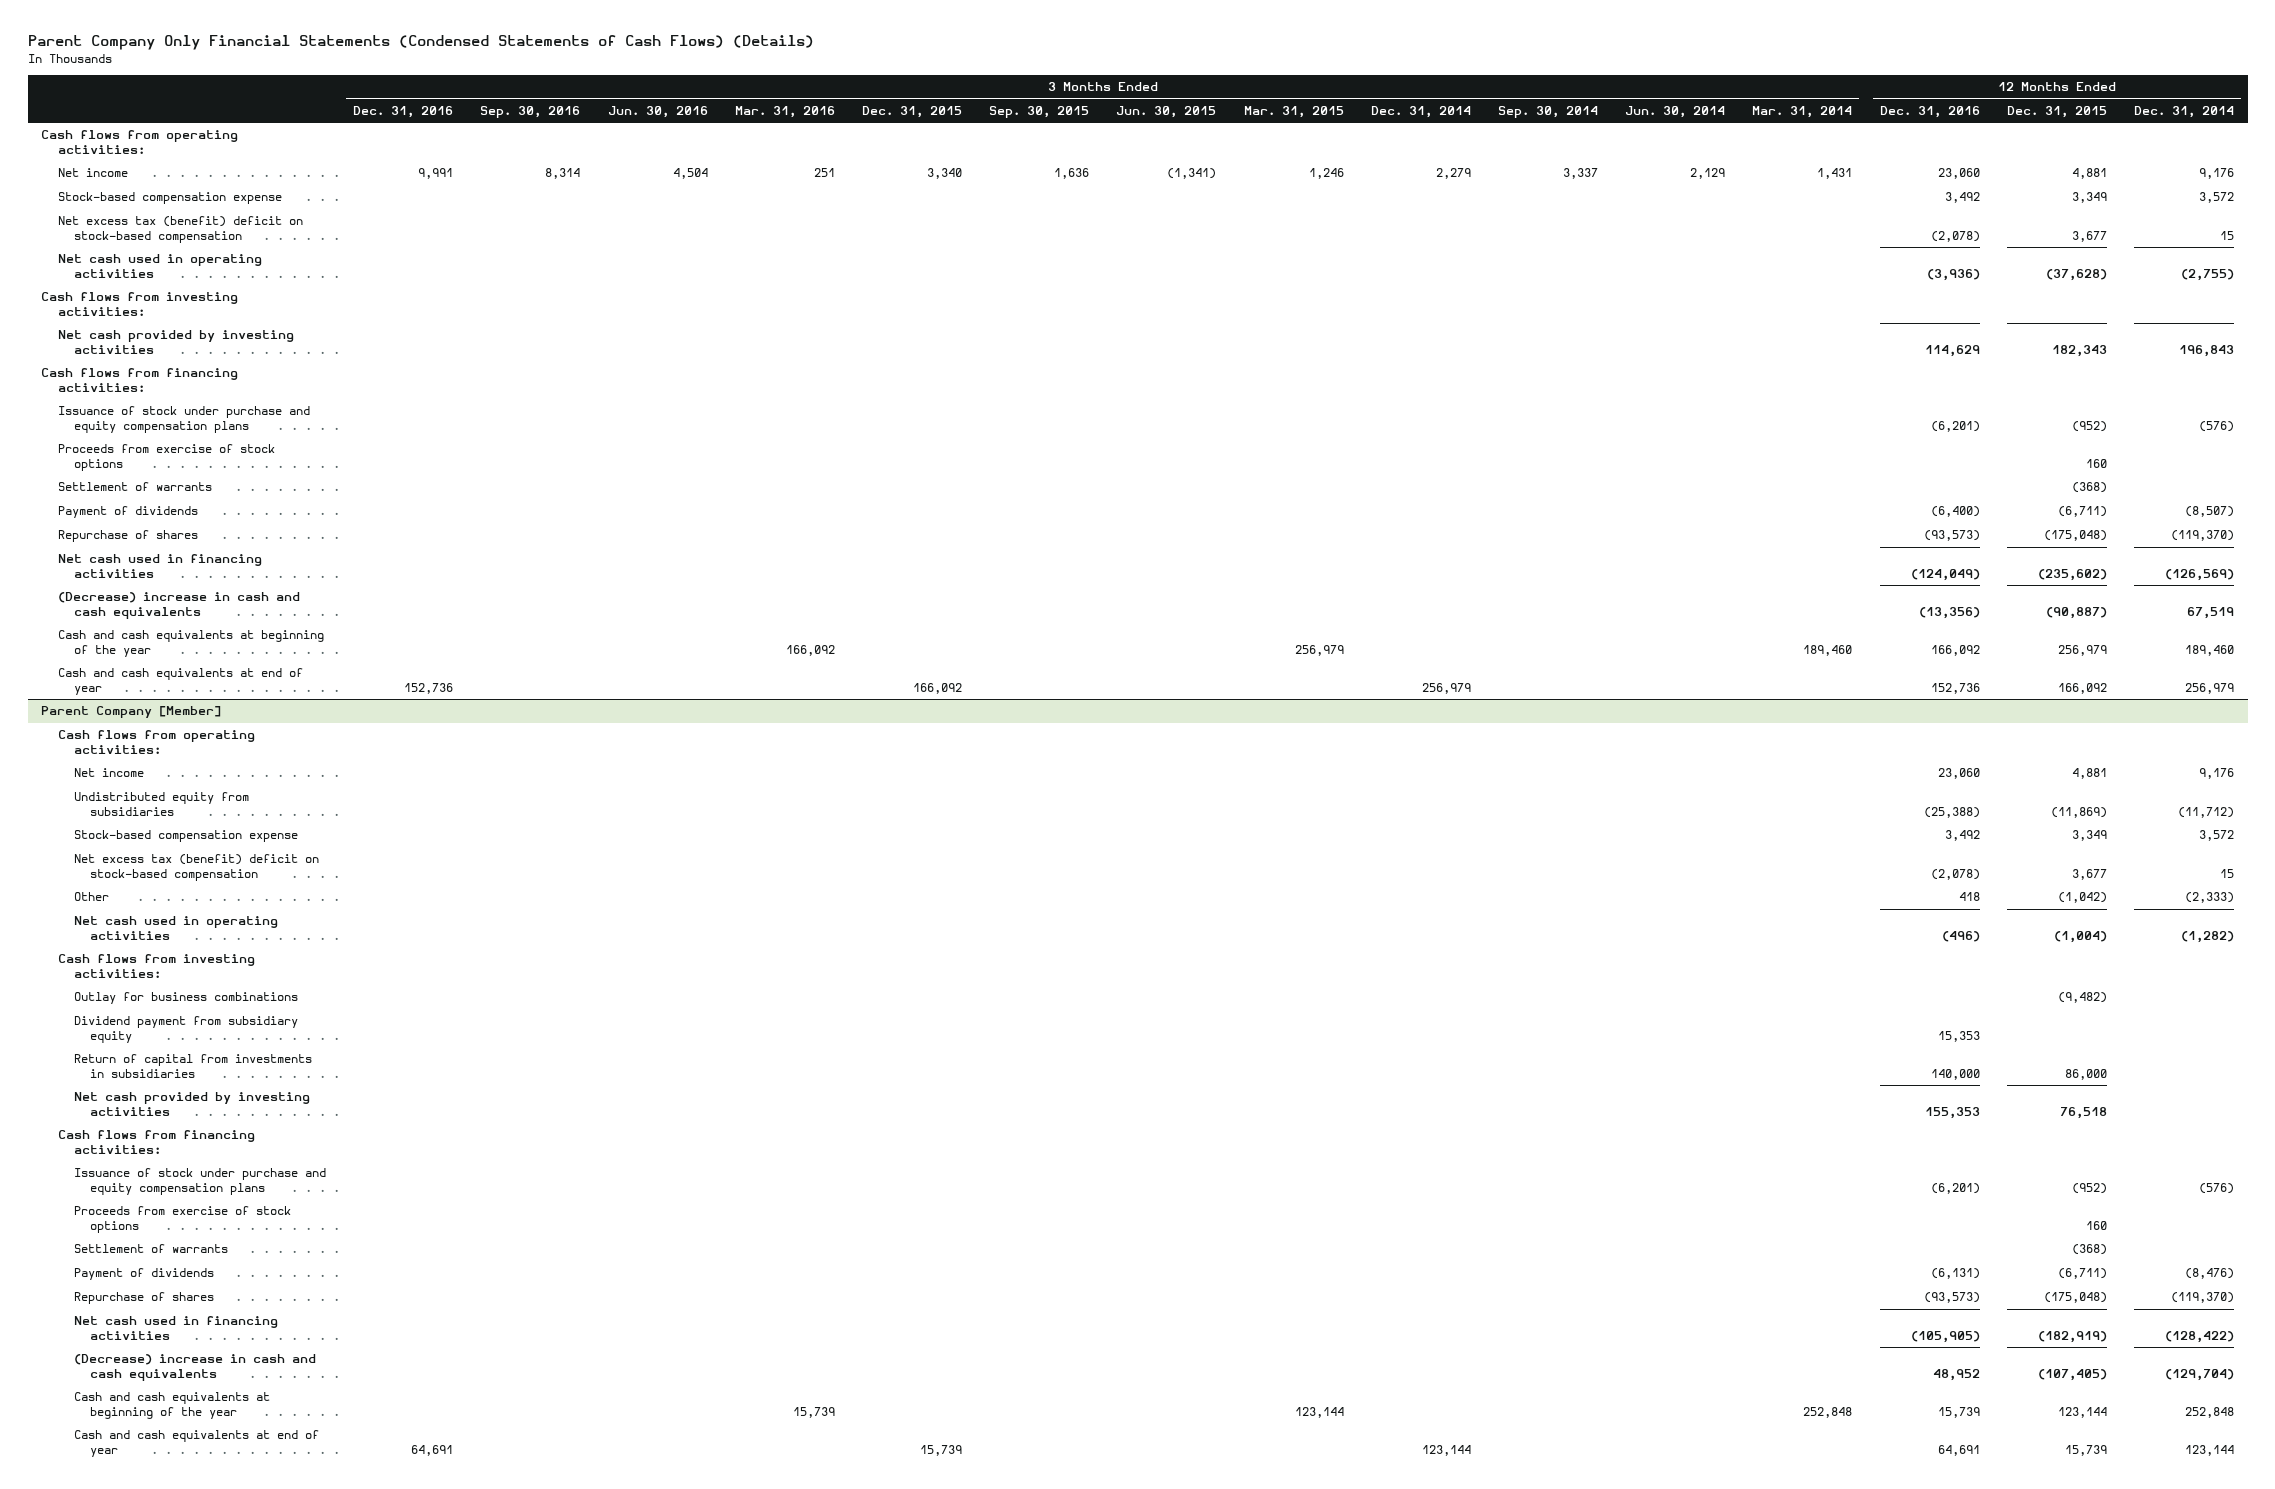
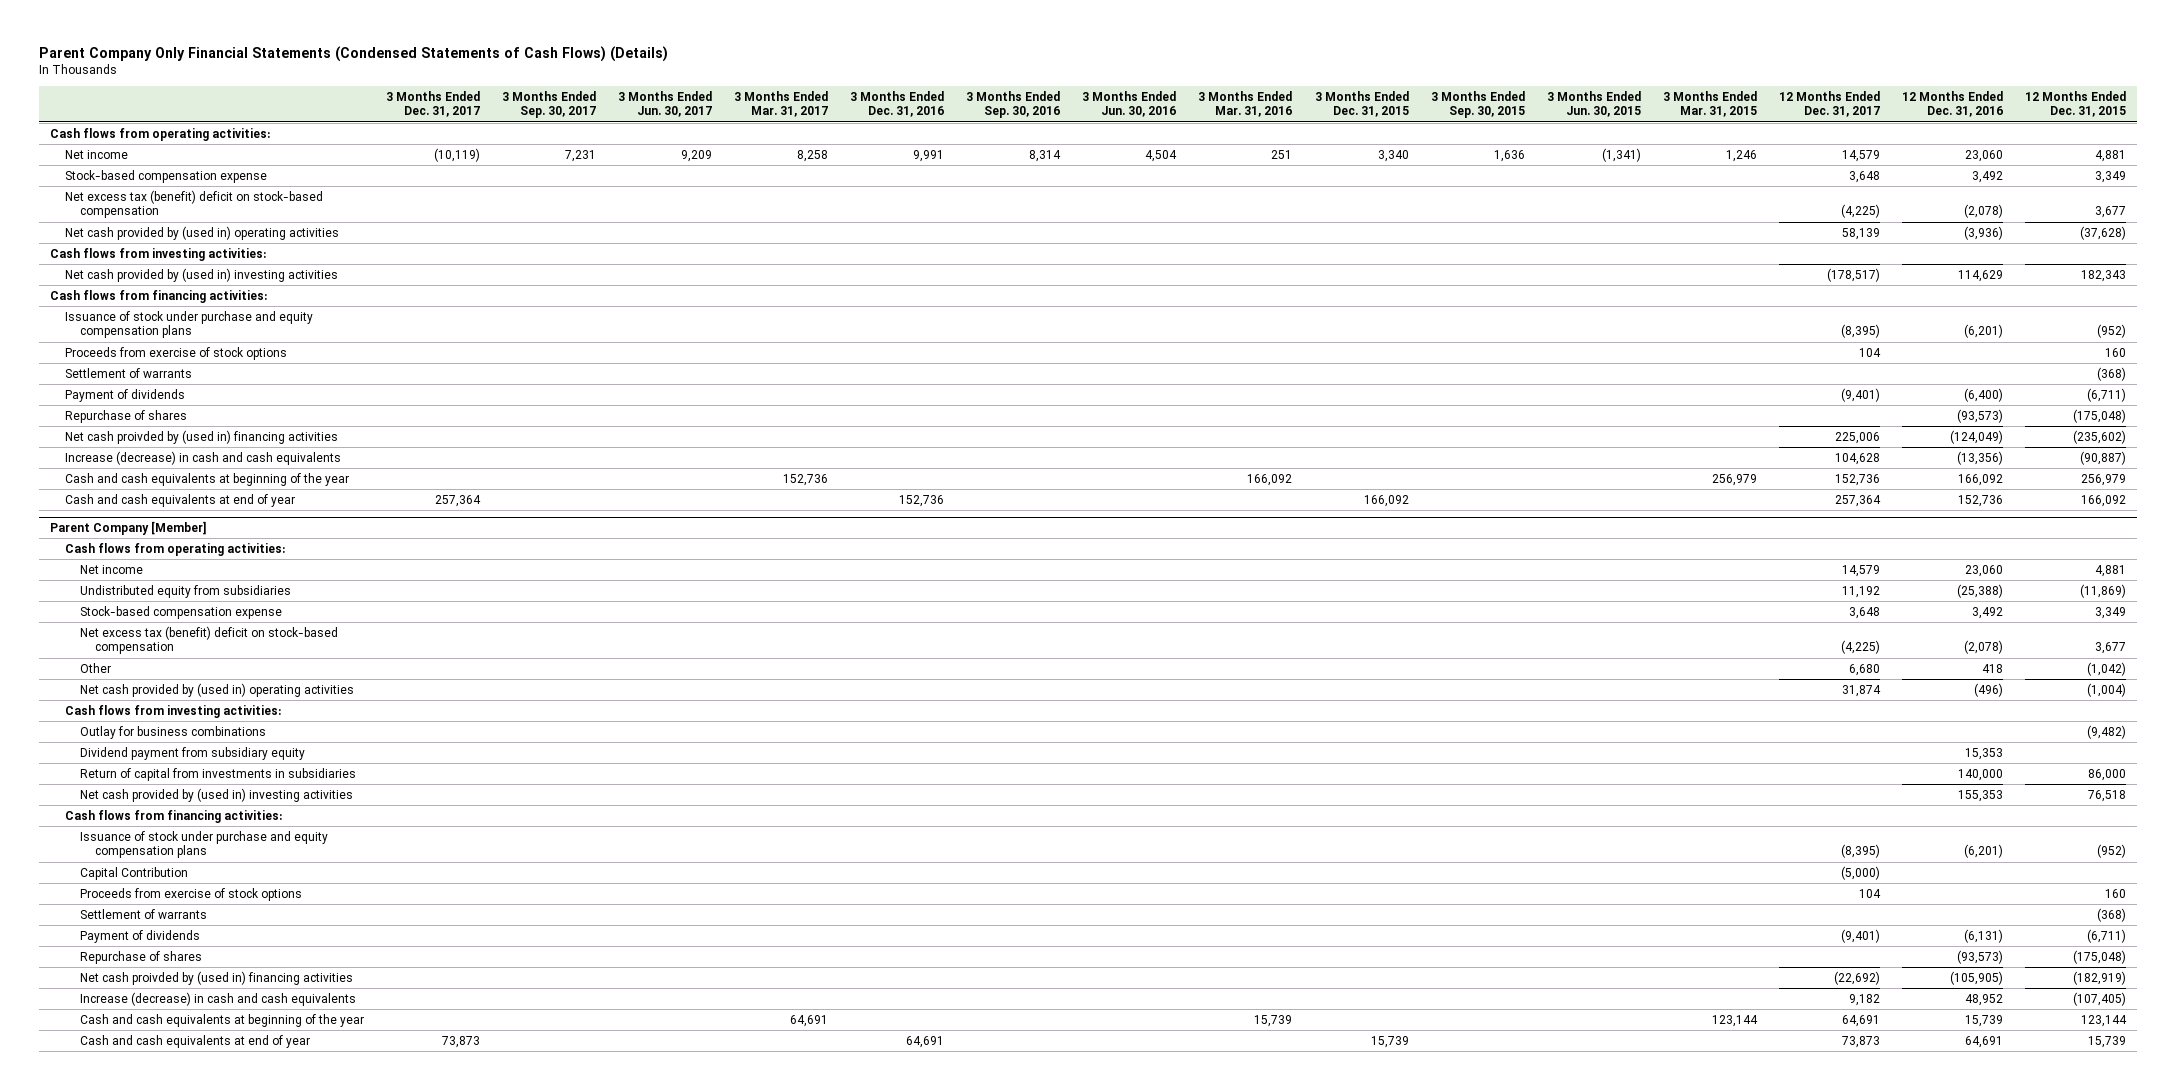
- | 3 Months Ended Dec. 31, 2016 | 3 Months Ended Sep. 30, 2016 | 3 Months Ended Jun. 30, 2016 | 3 Months Ended Mar. 31, 2016 | 3 Months Ended Dec. 31, 2015 | 3 Months Ended Sep. 30, 2015 | 3 Months Ended Jun. 30, 2015 | 3 Months Ended Mar. 31, 2015 | 3 Months Ended Dec. 31, 2014 | 3 Months Ended Sep. 30, 2014 | 3 Months Ended Jun. 30, 2014 | 3 Months Ended Mar. 31, 2014 | 12 Months Ended Dec. 31, 2016 | 12 Months Ended Dec. 31, 2015 | 12 Months Ended Dec. 31, 2014
+ | 3 Months Ended Dec. 31, 2017 | 3 Months Ended Sep. 30, 2017 | 3 Months Ended Jun. 30, 2017 | 3 Months Ended Mar. 31, 2017 | 3 Months Ended Dec. 31, 2016 | 3 Months Ended Sep. 30, 2016 | 3 Months Ended Jun. 30, 2016 | 3 Months Ended Mar. 31, 2016 | 3 Months Ended Dec. 31, 2015 | 3 Months Ended Sep. 30, 2015 | 3 Months Ended Jun. 30, 2015 | 3 Months Ended Mar. 31, 2015 | 12 Months Ended Dec. 31, 2017 | 12 Months Ended Dec. 31, 2016 | 12 Months Ended Dec. 31, 2015
- Net cash used in operating activities | | | | | | | | | | | | | (3,936) | (37,628) | (2,755)
+ Net cash provided by (used in) operating activities | | | | | | | | | | | | | 58,139 | (3,936) | (37,628)
- Net cash provided by investing activities | | | | | | | | | | | | | 114,629 | 182,343 | 196,843
+ Net cash provided by (used in) investing activities | | | | | | | | | | | | | (178,517) | 114,629 | 182,343
- Net cash used in financing activities | | | | | | | | | | | | | (124,049) | (235,602) | (126,569)
- (Decrease) increase in cash and cash equivalents | | | | | | | | | | | | | (13,356) | (90,887) | 67,519
+ Net cash proivded by (used in) financing activities | | | | | | | | | | | | | 225,006 | (124,049) | (235,602)
+ Increase (decrease) in cash and cash equivalents | | | | | | | | | | | | | 104,628 | (13,356) | (90,887)
@ Parent Company [Member]
- Net cash used in operating activities | | | | | | | | | | | | | (496) | (1,004) | (1,282)
+ Net cash provided by (used in) operating activities | | | | | | | | | | | | | 31,874 | (496) | (1,004)
- Net cash provided by investing activities | | | | | | | | | | | | | 155,353 | 76,518 |
+ Net cash provided by (used in) investing activities | | | | | | | | | | | | | | 155,353 | 76,518
+ Capital Contribution | | | | | | | | | | | | | (5,000) | |
- Net cash used in financing activities | | | | | | | | | | | | | (105,905) | (182,919) | (128,422)
- (Decrease) increase in cash and cash equivalents | | | | | | | | | | | | | 48,952 | (107,405) | (129,704)
+ Net cash proivded by (used in) financing activities | | | | | | | | | | | | | (22,692) | (105,905) | (182,919)
+ Increase (decrease) in cash and cash equivalents | | | | | | | | | | | | | 9,182 | 48,952 | (107,405)

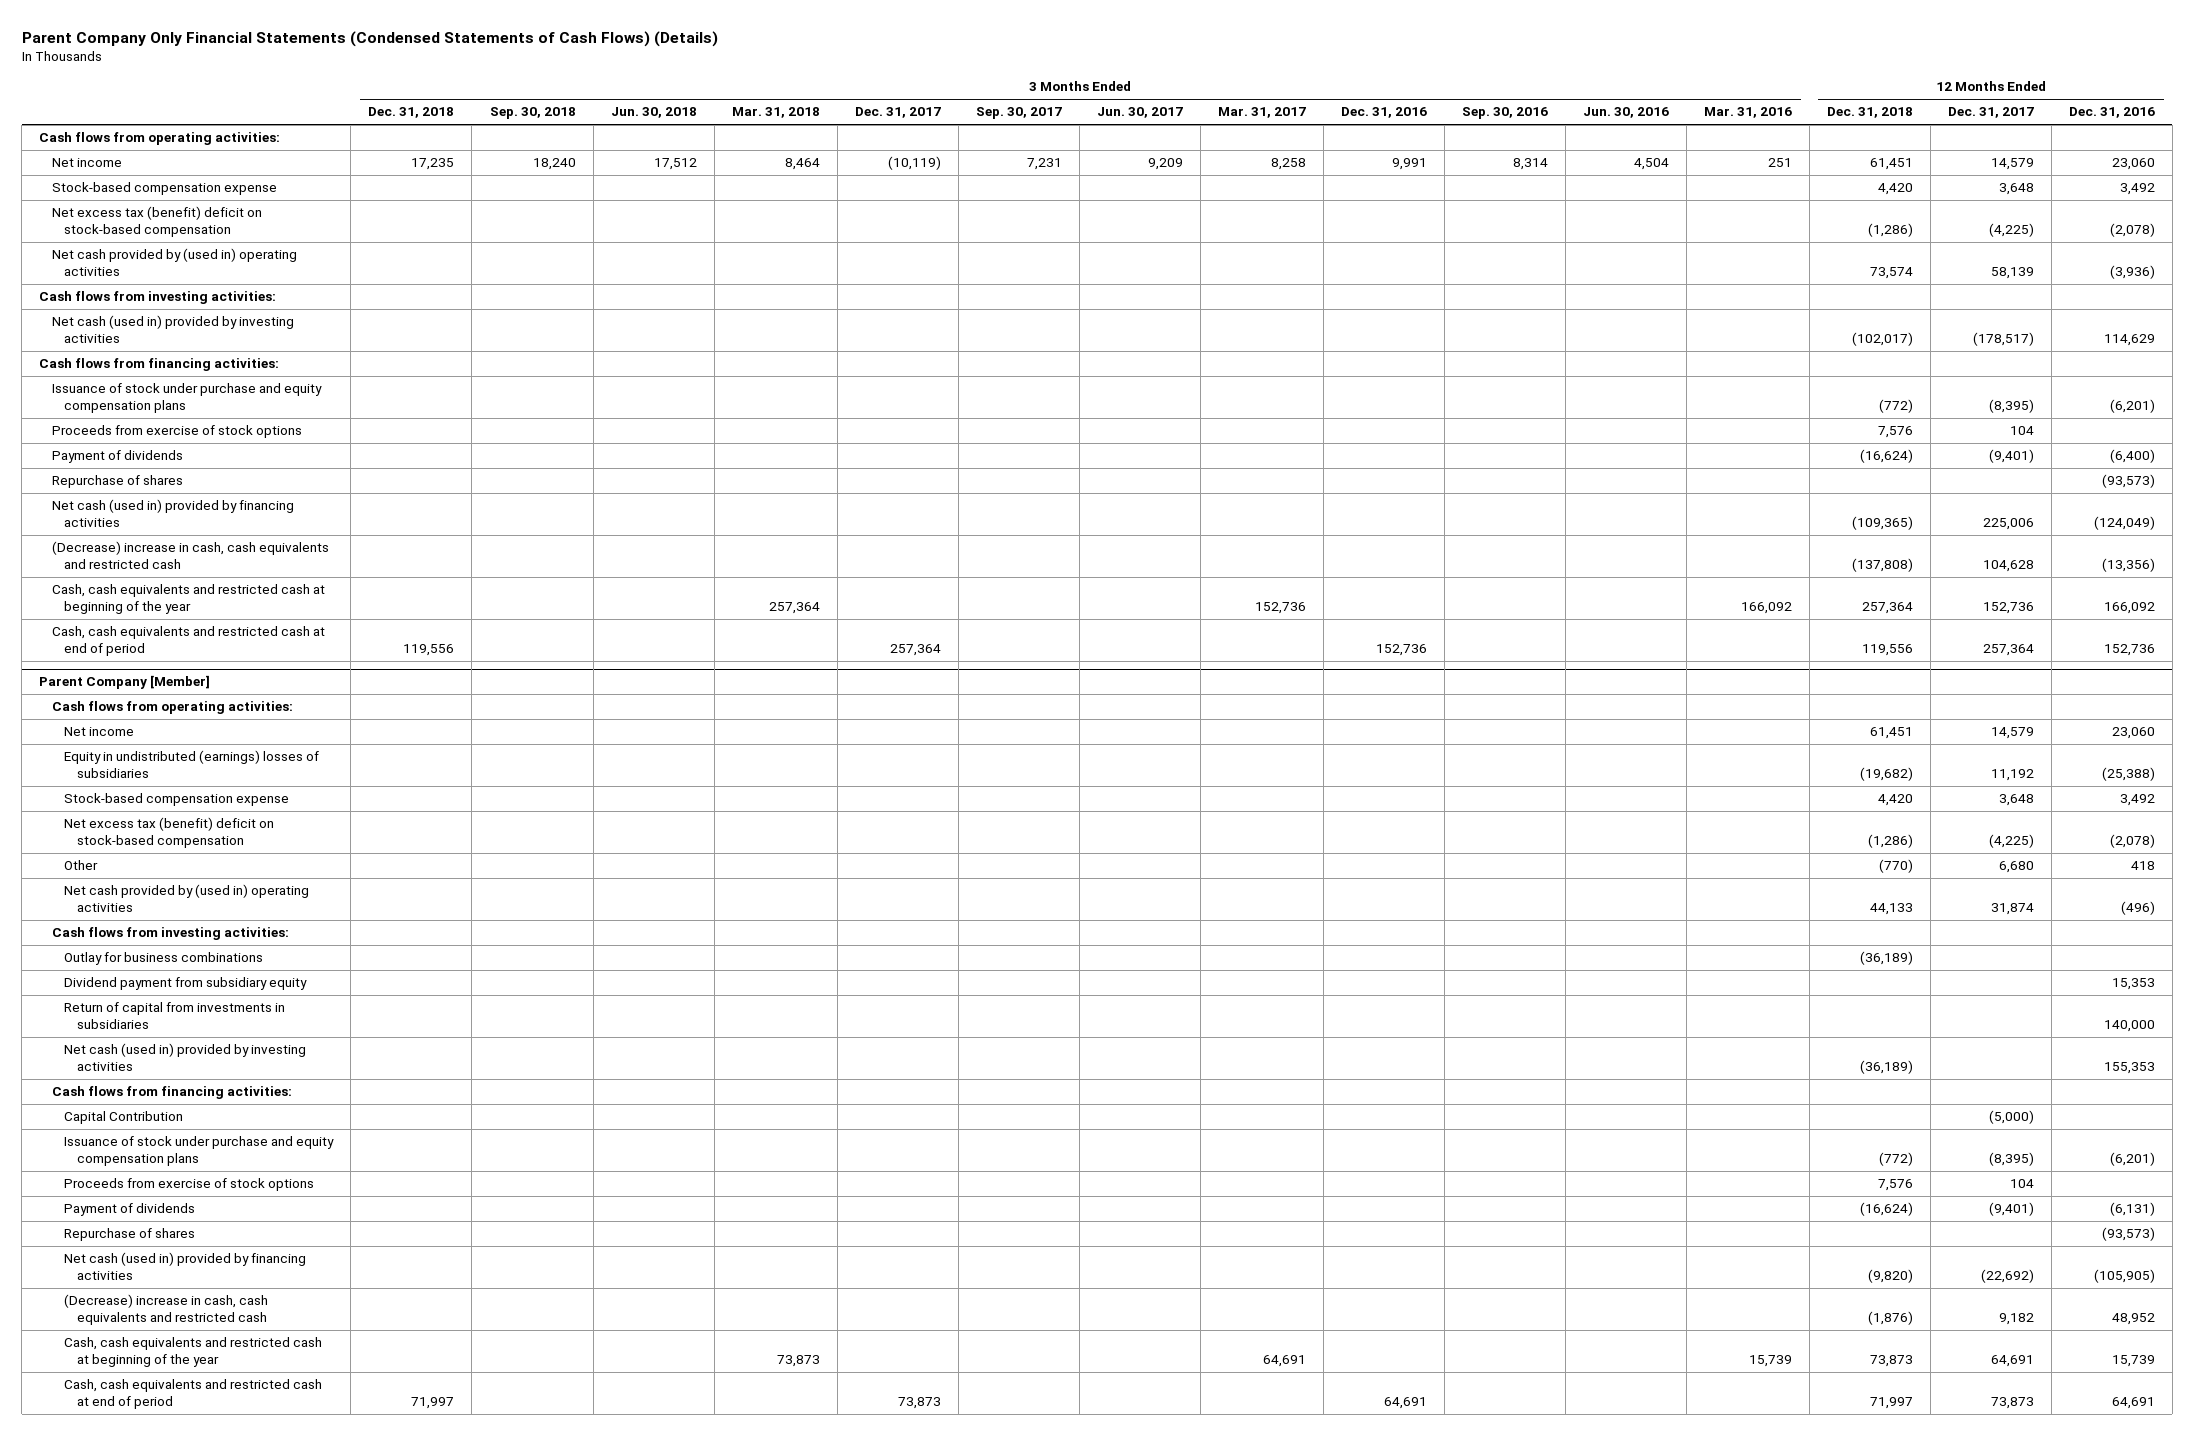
- | 3 Months Ended Dec. 31, 2017 | 3 Months Ended Sep. 30, 2017 | 3 Months Ended Jun. 30, 2017 | 3 Months Ended Mar. 31, 2017 | 3 Months Ended Dec. 31, 2016 | 3 Months Ended Sep. 30, 2016 | 3 Months Ended Jun. 30, 2016 | 3 Months Ended Mar. 31, 2016 | 3 Months Ended Dec. 31, 2015 | 3 Months Ended Sep. 30, 2015 | 3 Months Ended Jun. 30, 2015 | 3 Months Ended Mar. 31, 2015 | 12 Months Ended Dec. 31, 2017 | 12 Months Ended Dec. 31, 2016 | 12 Months Ended Dec. 31, 2015
+ | 3 Months Ended Dec. 31, 2018 | 3 Months Ended Sep. 30, 2018 | 3 Months Ended Jun. 30, 2018 | 3 Months Ended Mar. 31, 2018 | 3 Months Ended Dec. 31, 2017 | 3 Months Ended Sep. 30, 2017 | 3 Months Ended Jun. 30, 2017 | 3 Months Ended Mar. 31, 2017 | 3 Months Ended Dec. 31, 2016 | 3 Months Ended Sep. 30, 2016 | 3 Months Ended Jun. 30, 2016 | 3 Months Ended Mar. 31, 2016 | 12 Months Ended Dec. 31, 2018 | 12 Months Ended Dec. 31, 2017 | 12 Months Ended Dec. 31, 2016
- Net cash provided by (used in) investing activities | | | | | | | | | | | | | (178,517) | 114,629 | 182,343
+ Net cash (used in) provided by investing activities | | | | | | | | | | | | | (102,017) | (178,517) | 114,629
- Settlement of warrants | | | | | | | | | | | | | | | (368)
- Net cash proivded by (used in) financing activities | | | | | | | | | | | | | 225,006 | (124,049) | (235,602)
- Increase (decrease) in cash and cash equivalents | | | | | | | | | | | | | 104,628 | (13,356) | (90,887)
- Cash and cash equivalents at beginning of the year | | | | 152,736 | | | | 166,092 | | | | 256,979 | 152,736 | 166,092 | 256,979
- Cash and cash equivalents at end of year | 257,364 | | | | 152,736 | | | | 166,092 | | | | 257,364 | 152,736 | 166,092
+ Net cash (used in) provided by financing activities | | | | | | | | | | | | | (109,365) | 225,006 | (124,049)
+ (Decrease) increase in cash, cash equivalents and restricted cash | | | | | | | | | | | | | (137,808) | 104,628 | (13,356)
+ Cash, cash equivalents and restricted cash at beginning of the year | | | | 257,364 | | | | 152,736 | | | | 166,092 | 257,364 | 152,736 | 166,092
+ Cash, cash equivalents and restricted cash at end of period | 119,556 | | | | 257,364 | | | | 152,736 | | | | 119,556 | 257,364 | 152,736
@ Parent Company [Member]
- Undistributed equity from subsidiaries | | | | | | | | | | | | | 11,192 | (25,388) | (11,869)
+ Equity in undistributed (earnings) losses of subsidiaries | | | | | | | | | | | | | (19,682) | 11,192 | (25,388)
- Net cash provided by (used in) investing activities | | | | | | | | | | | | | | 155,353 | 76,518
+ Net cash (used in) provided by investing activities | | | | | | | | | | | | | (36,189) | | 155,353
moved down: Issuance of stock under purchase and equity compensation plans | | | | | | | | | | | | | (772) | (8,395) | (6,201)
- Settlement of warrants | | | | | | | | | | | | | | | (368)
- Net cash proivded by (used in) financing activities | | | | | | | | | | | | | (22,692) | (105,905) | (182,919)
- Increase (decrease) in cash and cash equivalents | | | | | | | | | | | | | 9,182 | 48,952 | (107,405)
- Cash and cash equivalents at beginning of the year | | | | 64,691 | | | | 15,739 | | | | 123,144 | 64,691 | 15,739 | 123,144
- Cash and cash equivalents at end of year | 73,873 | | | | 64,691 | | | | 15,739 | | | | 73,873 | 64,691 | 15,739
+ Net cash (used in) provided by financing activities | | | | | | | | | | | | | (9,820) | (22,692) | (105,905)
+ (Decrease) increase in cash, cash equivalents and restricted cash | | | | | | | | | | | | | (1,876) | 9,182 | 48,952
+ Cash, cash equivalents and restricted cash at beginning of the year | | | | 73,873 | | | | 64,691 | | | | 15,739 | 73,873 | 64,691 | 15,739
+ Cash, cash equivalents and restricted cash at end of period | 71,997 | | | | 73,873 | | | | 64,691 | | | | 71,997 | 73,873 | 64,691

